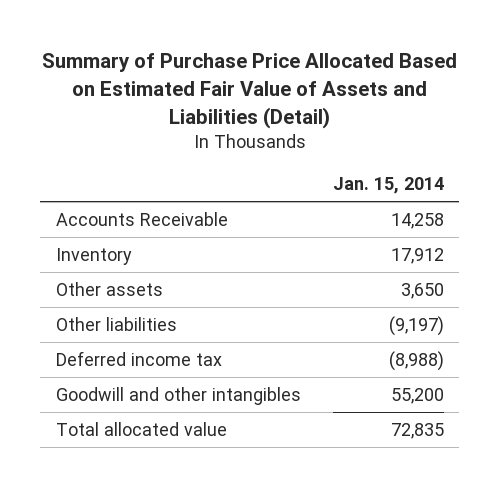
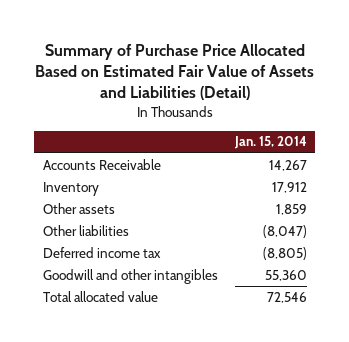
- Accounts Receivable | 14,258
+ Accounts Receivable | 14,267
- Other assets | 3,650
- Other liabilities | (9,197)
- Deferred income tax | (8,988)
- Goodwill and other intangibles | 55,200
- Total allocated value | 72,835
+ Other assets | 1,859
+ Other liabilities | (8,047)
+ Deferred income tax | (8,805)
+ Goodwill and other intangibles | 55,360
+ Total allocated value | 72,546

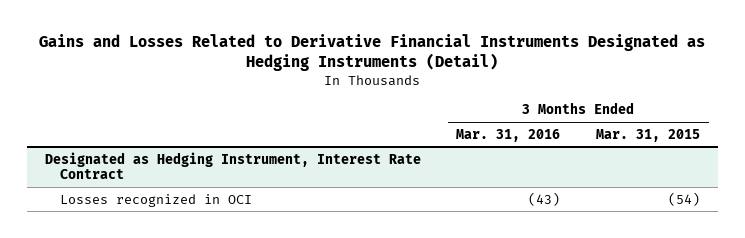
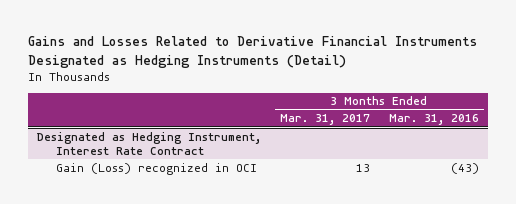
- | 3 Months Ended Mar. 31, 2016 | 3 Months Ended Mar. 31, 2015
+ | 3 Months Ended Mar. 31, 2017 | 3 Months Ended Mar. 31, 2016
@ Designated as Hedging Instrument, Interest Rate Contract
- Losses recognized in OCI | (43) | (54)
+ Gain (Loss) recognized in OCI | 13 | (43)

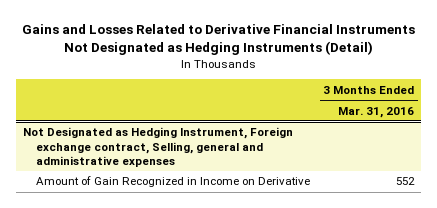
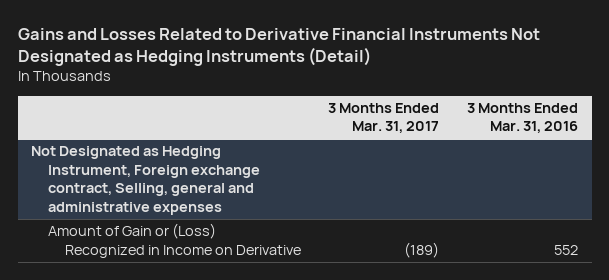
- | 3 Months Ended Mar. 31, 2016
+ | 3 Months Ended Mar. 31, 2017 | 3 Months Ended Mar. 31, 2016
@ Not Designated as Hedging Instrument, Foreign exchange contract, Selling, general and administrative expenses
- Amount of Gain Recognized in Income on Derivative | 552
+ Amount of Gain or (Loss) Recognized in Income on Derivative | (189) | 552

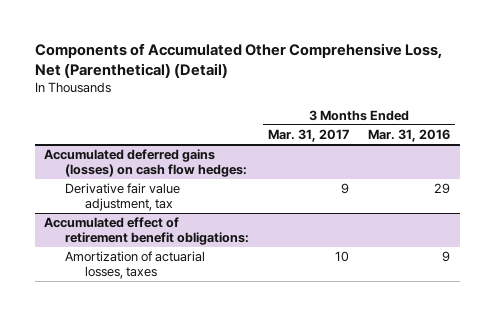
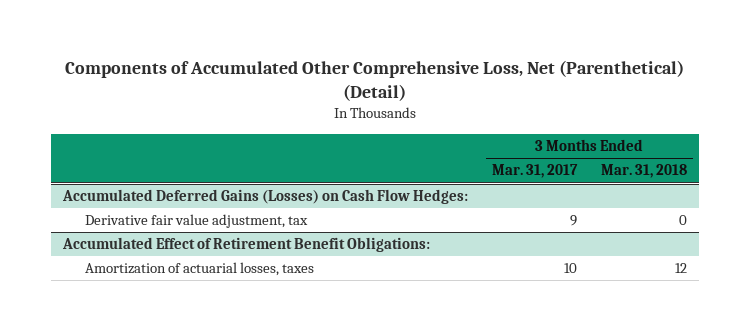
- | 3 Months Ended Mar. 31, 2017 | 3 Months Ended Mar. 31, 2016
+ | 3 Months Ended Mar. 31, 2017 | 3 Months Ended Mar. 31, 2018
- Accumulated deferred gains (losses) on cash flow hedges:
+ Accumulated Deferred Gains (Losses) on Cash Flow Hedges:
- Accumulated effect of retirement benefit obligations:
+ Accumulated Effect of Retirement Benefit Obligations:

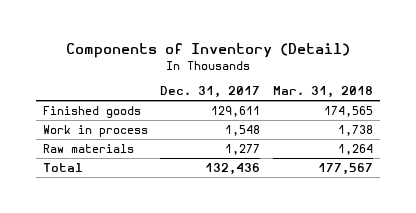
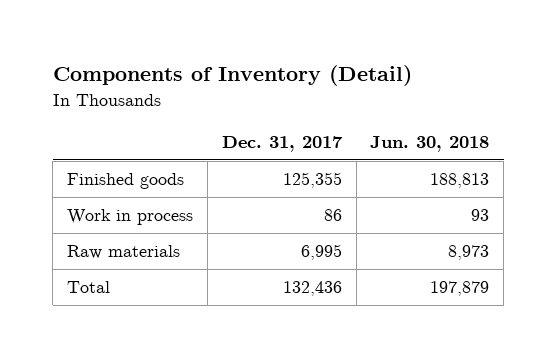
- | Dec. 31, 2017 | Mar. 31, 2018
+ | Dec. 31, 2017 | Jun. 30, 2018
- Finished goods | 129,611 | 174,565
- Work in process | 1,548 | 1,738
- Raw materials | 1,277 | 1,264
+ Finished goods | 125,355 | 188,813
+ Work in process | 86 | 93
+ Raw materials | 6,995 | 8,973

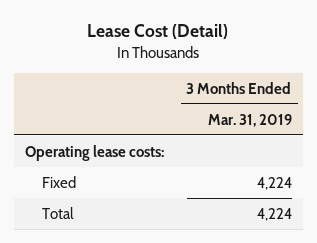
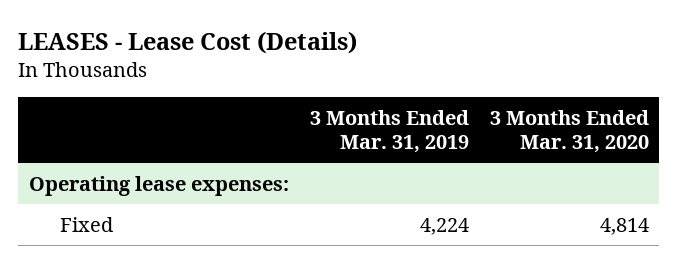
- Lease Cost (Detail)
+ LEASES - Lease Cost (Details)
- | 3 Months Ended Mar. 31, 2019
+ | 3 Months Ended Mar. 31, 2019 | 3 Months Ended Mar. 31, 2020
- Operating lease costs:
+ Operating lease expenses:
- Total | 4,224

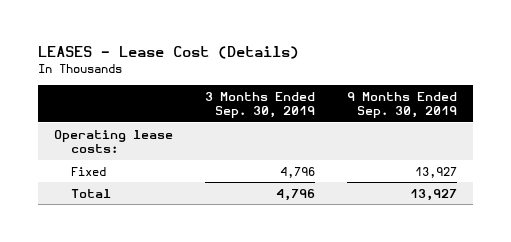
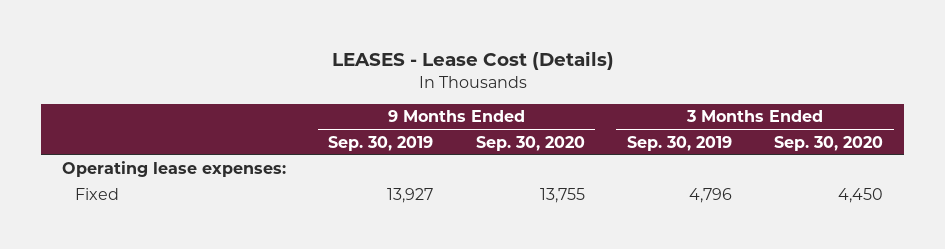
- | 3 Months Ended Sep. 30, 2019 | 9 Months Ended Sep. 30, 2019
+ | 9 Months Ended Sep. 30, 2019 | 9 Months Ended Sep. 30, 2020 | 3 Months Ended Sep. 30, 2019 | 3 Months Ended Sep. 30, 2020
- Operating lease costs:
+ Operating lease expenses:
- Total | 4,796 | 13,927

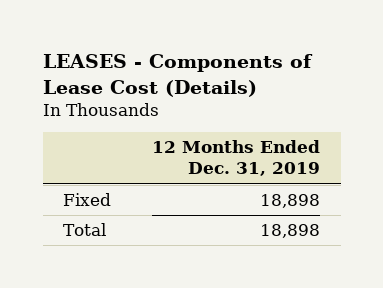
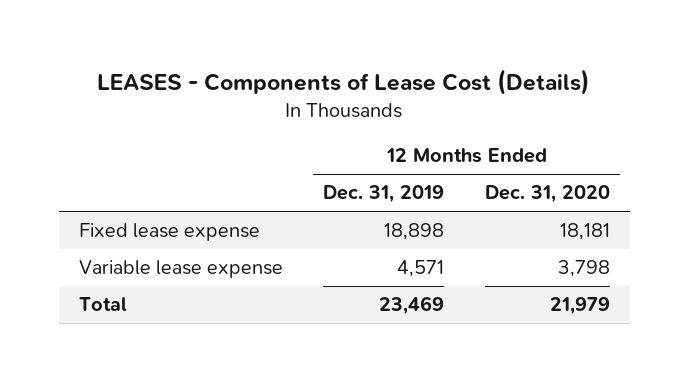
- | 12 Months Ended Dec. 31, 2019
+ | 12 Months Ended Dec. 31, 2019 | 12 Months Ended Dec. 31, 2020
- Fixed | 18,898
- Total | 18,898
+ Fixed lease expense | 18,898 | 18,181
+ Variable lease expense | 4,571 | 3,798
+ Total | 23,469 | 21,979

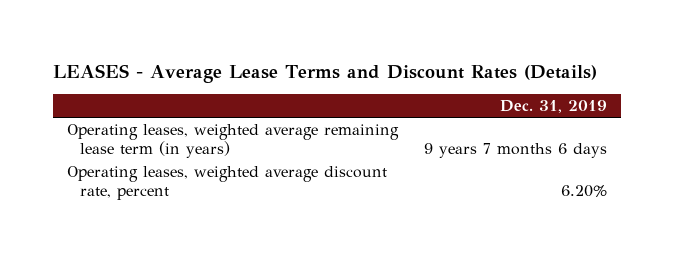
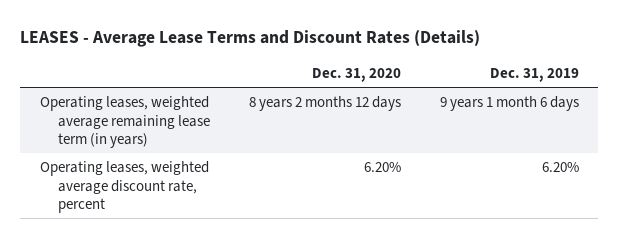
- | Dec. 31, 2019
+ | Dec. 31, 2020 | Dec. 31, 2019
- Operating leases, weighted average remaining lease term (in years) | 9 years 7 months 6 days
+ Operating leases, weighted average remaining lease term (in years) | 8 years 2 months 12 days | 9 years 1 month 6 days

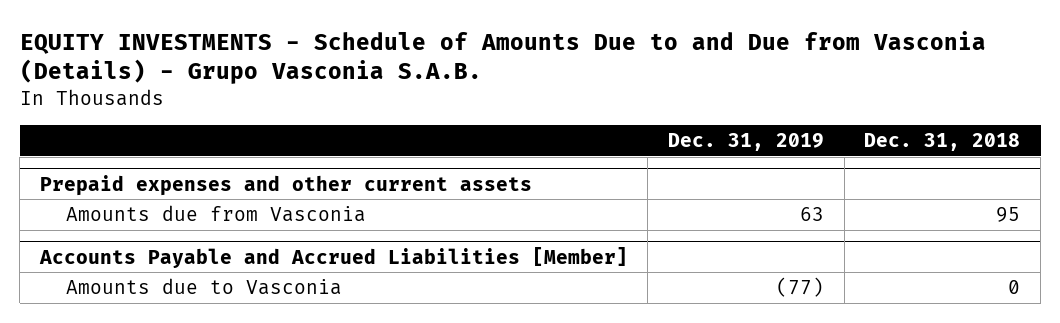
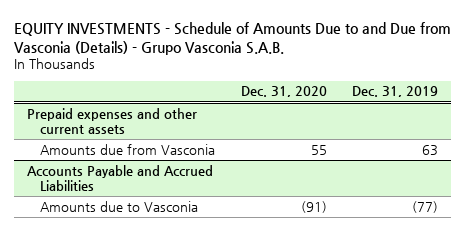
- | Dec. 31, 2019 | Dec. 31, 2018
+ | Dec. 31, 2020 | Dec. 31, 2019
- Accounts Payable and Accrued Liabilities [Member]
+ Accounts Payable and Accrued Liabilities

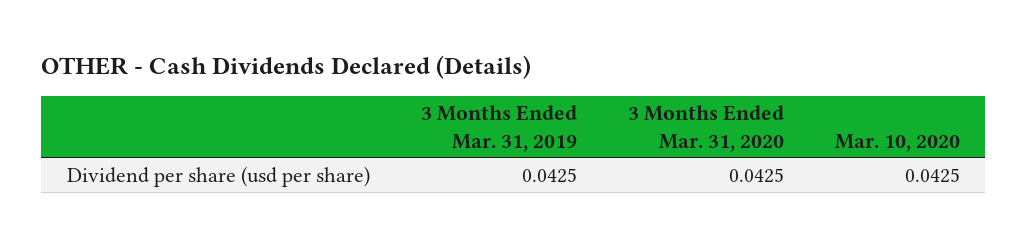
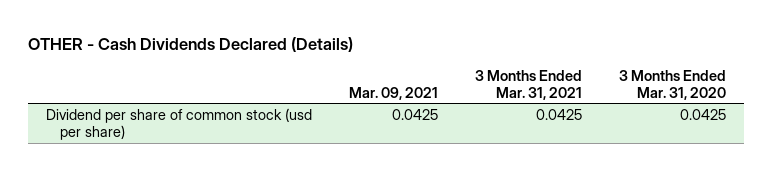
- | 3 Months Ended Mar. 31, 2019 | 3 Months Ended Mar. 31, 2020 | Mar. 10, 2020
+ | Mar. 09, 2021 | 3 Months Ended Mar. 31, 2021 | 3 Months Ended Mar. 31, 2020
- Dividend per share (usd per share) | 0.0425 | 0.0425 | 0.0425
+ Dividend per share of common stock (usd per share) | 0.0425 | 0.0425 | 0.0425

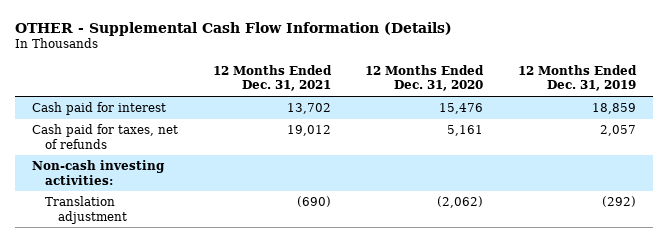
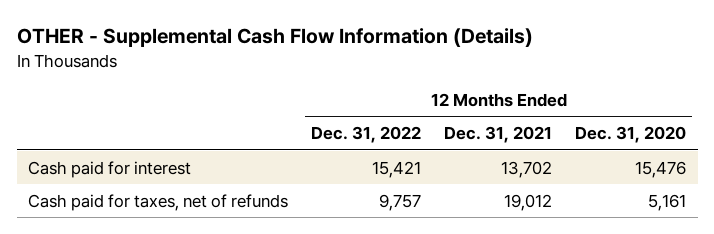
- | 12 Months Ended Dec. 31, 2021 | 12 Months Ended Dec. 31, 2020 | 12 Months Ended Dec. 31, 2019
+ | 12 Months Ended Dec. 31, 2022 | 12 Months Ended Dec. 31, 2021 | 12 Months Ended Dec. 31, 2020
- Non-cash investing activities:
- Translation adjustment | (690) | (2,062) | (292)

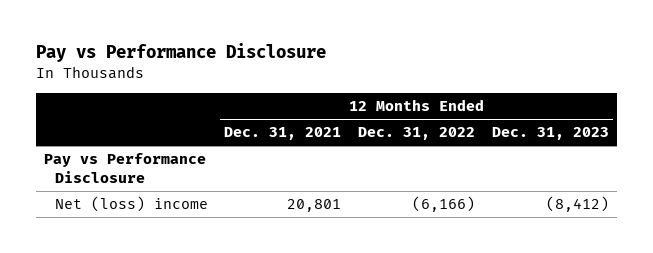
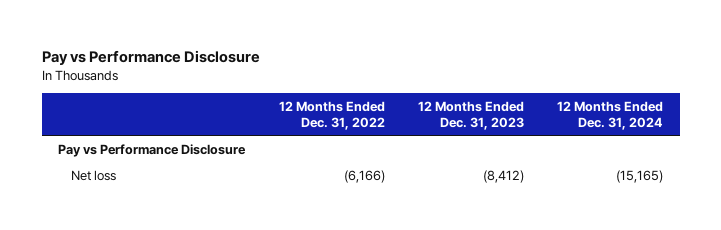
- | 12 Months Ended Dec. 31, 2021 | 12 Months Ended Dec. 31, 2022 | 12 Months Ended Dec. 31, 2023
+ | 12 Months Ended Dec. 31, 2022 | 12 Months Ended Dec. 31, 2023 | 12 Months Ended Dec. 31, 2024
- Net (loss) income | 20,801 | (6,166) | (8,412)
+ Net loss | (6,166) | (8,412) | (15,165)

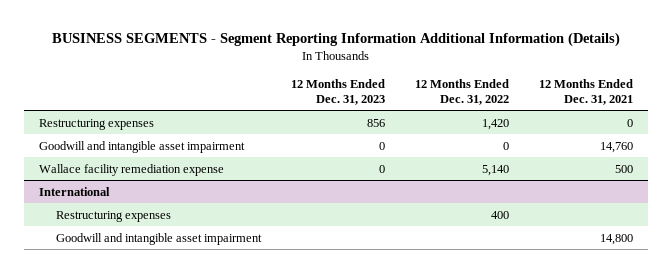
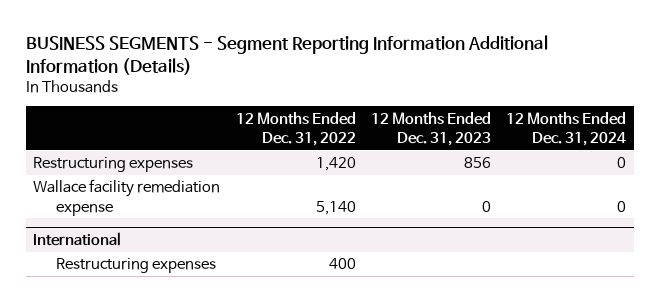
- | 12 Months Ended Dec. 31, 2023 | 12 Months Ended Dec. 31, 2022 | 12 Months Ended Dec. 31, 2021
+ | 12 Months Ended Dec. 31, 2022 | 12 Months Ended Dec. 31, 2023 | 12 Months Ended Dec. 31, 2024
- Goodwill and intangible asset impairment | 0 | 0 | 14,760
@ International
- Goodwill and intangible asset impairment | | | 14,800

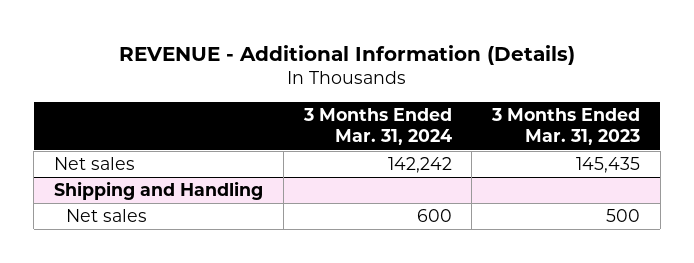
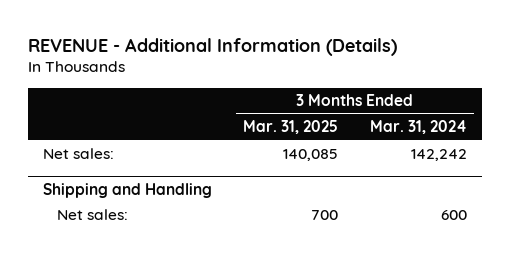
- | 3 Months Ended Mar. 31, 2024 | 3 Months Ended Mar. 31, 2023
+ | 3 Months Ended Mar. 31, 2025 | 3 Months Ended Mar. 31, 2024
- Net sales | 142,242 | 145,435
+ Net sales: | 140,085 | 142,242
@ Shipping and Handling
- Net sales | 600 | 500
+ Net sales: | 700 | 600

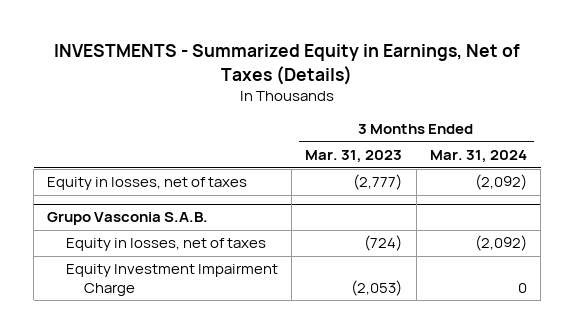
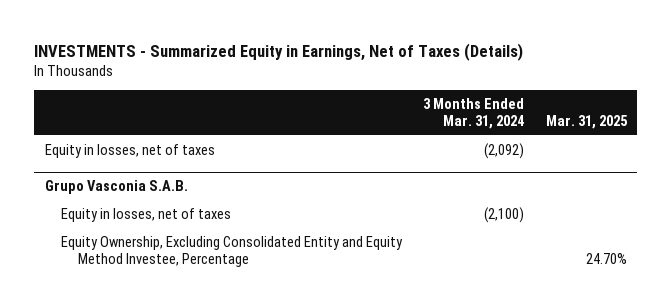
- | 3 Months Ended Mar. 31, 2023 | 3 Months Ended Mar. 31, 2024
+ | 3 Months Ended Mar. 31, 2024 | Mar. 31, 2025
@ Grupo Vasconia S.A.B.
- Equity in losses, net of taxes | (724) | (2,092)
- Equity Investment Impairment Charge | (2,053) | 0
+ Equity in losses, net of taxes | (2,100) |
+ Equity Ownership, Excluding Consolidated Entity and Equity Method Investee, Percentage | | 24.70%

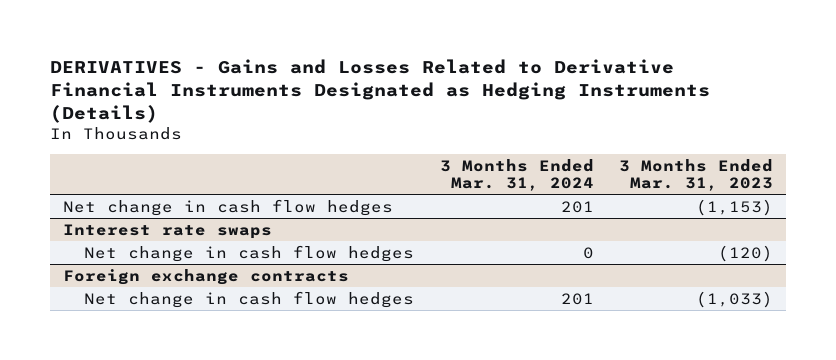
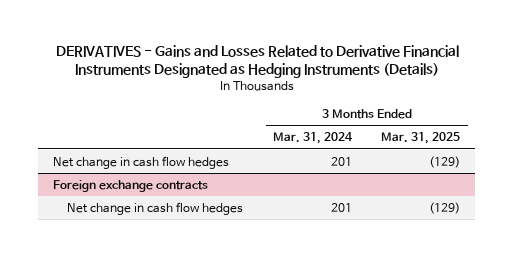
- | 3 Months Ended Mar. 31, 2024 | 3 Months Ended Mar. 31, 2023
+ | 3 Months Ended Mar. 31, 2024 | 3 Months Ended Mar. 31, 2025
- Interest rate swaps
- Net change in cash flow hedges | 0 | (120)

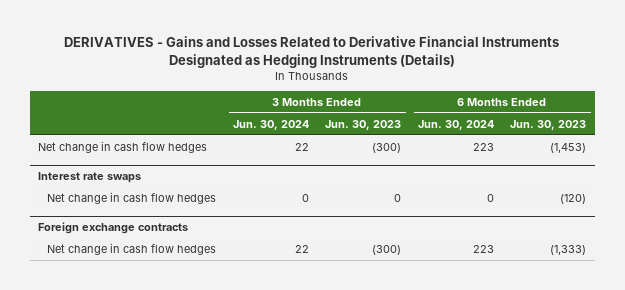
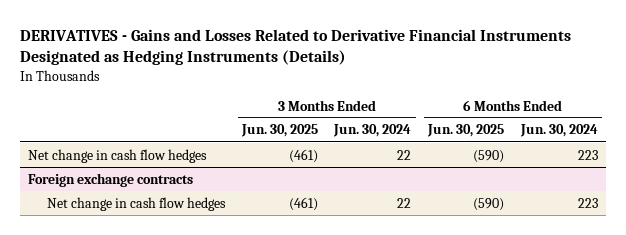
- | 3 Months Ended Jun. 30, 2024 | 3 Months Ended Jun. 30, 2023 | 6 Months Ended Jun. 30, 2024 | 6 Months Ended Jun. 30, 2023
+ | 3 Months Ended Jun. 30, 2025 | 3 Months Ended Jun. 30, 2024 | 6 Months Ended Jun. 30, 2025 | 6 Months Ended Jun. 30, 2024
- Interest rate swaps
- Net change in cash flow hedges | 0 | 0 | 0 | (120)

